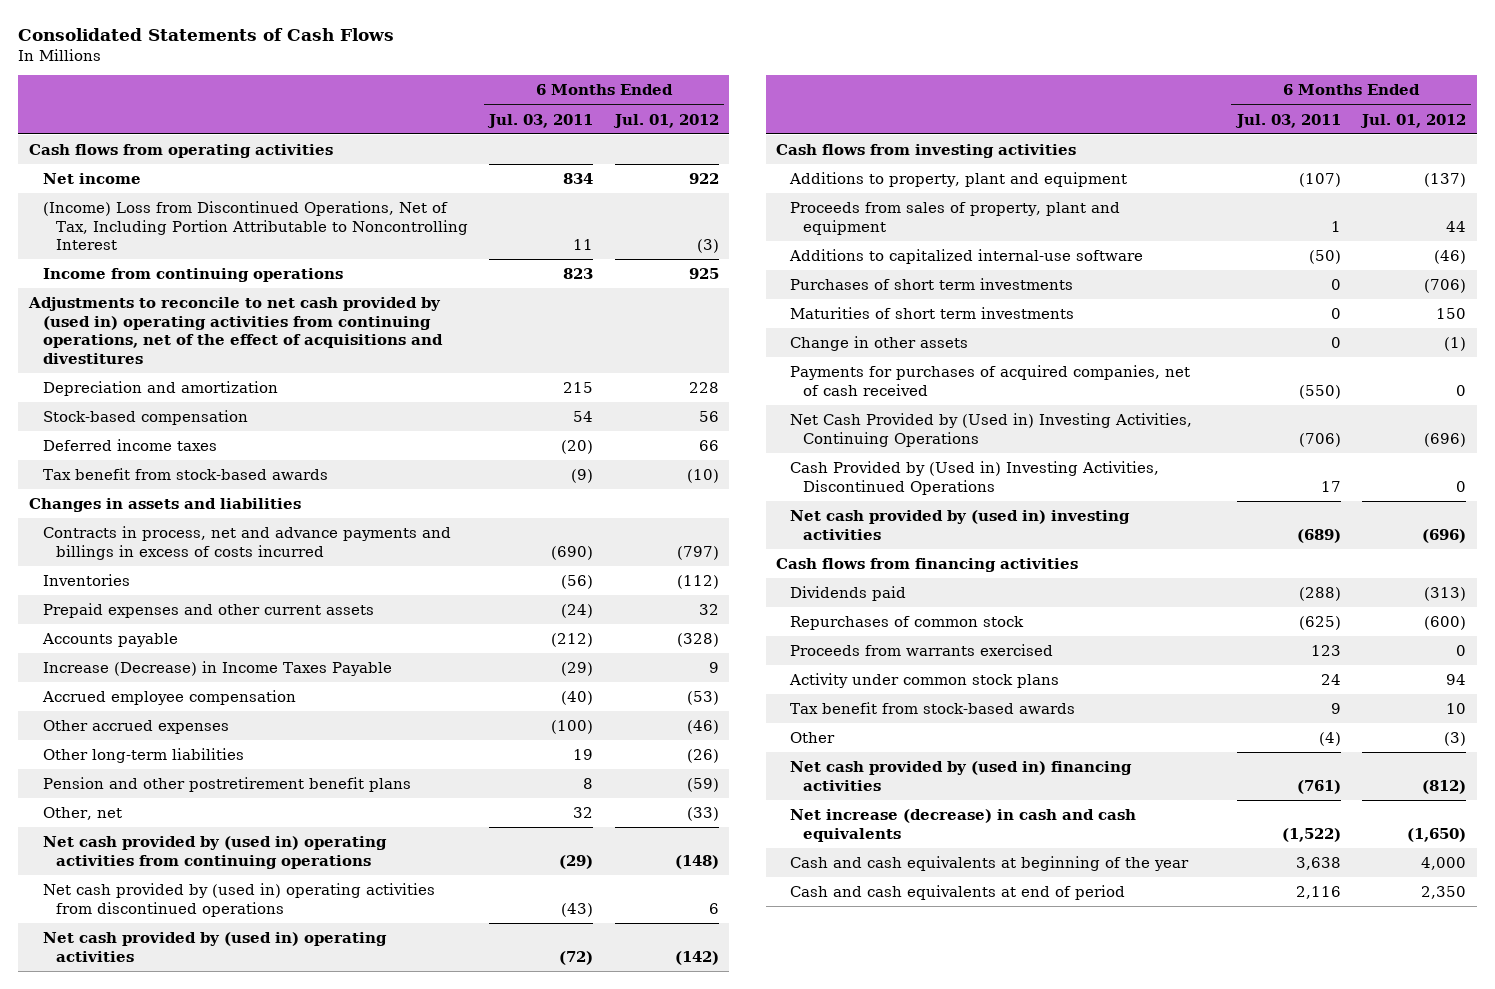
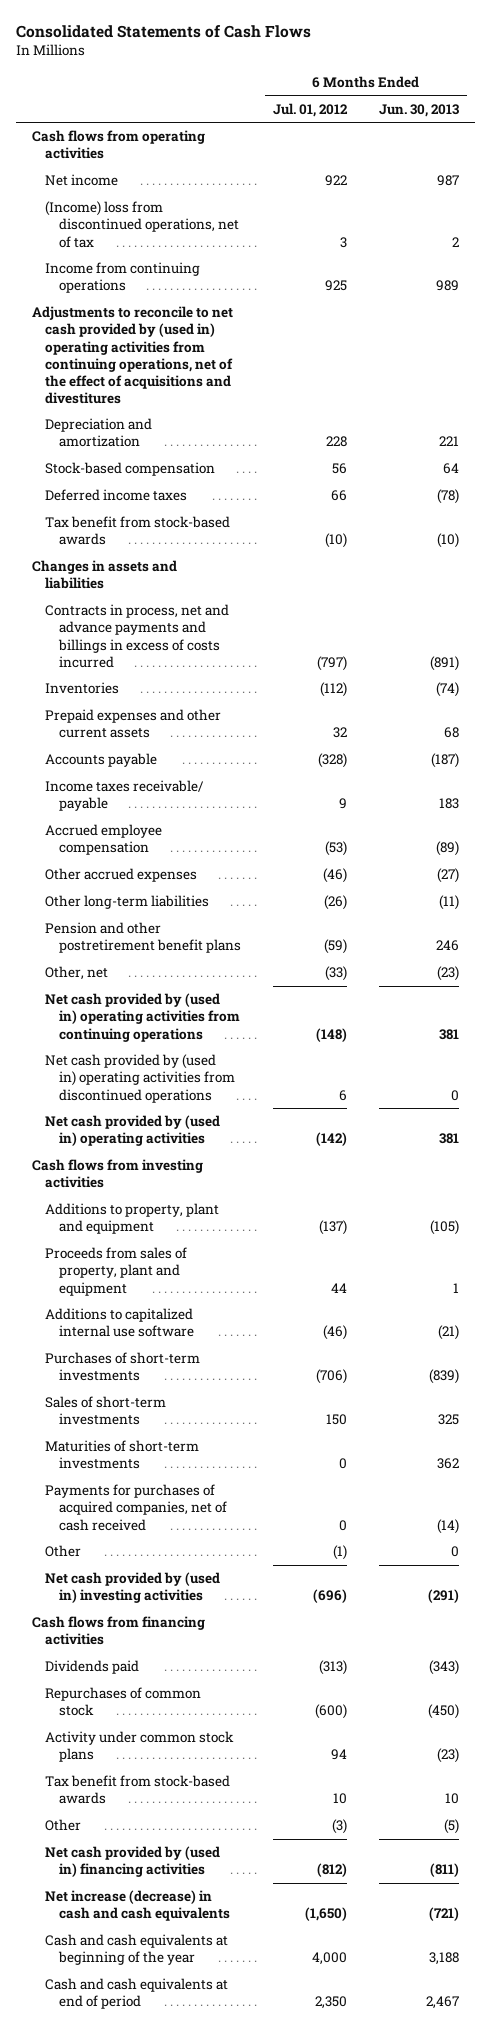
- | 6 Months Ended Jul. 03, 2011 | 6 Months Ended Jul. 01, 2012
+ | 6 Months Ended Jul. 01, 2012 | 6 Months Ended Jun. 30, 2013
- (Income) Loss from Discontinued Operations, Net of Tax, Including Portion Attributable to Noncontrolling Interest | 11 | (3)
+ (Income) loss from discontinued operations, net of tax | 3 | 2
- Increase (Decrease) in Income Taxes Payable | (29) | 9
+ Income taxes receivable/ payable | 9 | 183
- Additions to capitalized internal-use software | (50) | (46)
- Purchases of short term investments | 0 | (706)
- Maturities of short term investments | 0 | 150
- Change in other assets | 0 | (1)
+ Additions to capitalized internal use software | (46) | (21)
+ Purchases of short-term investments | (706) | (839)
+ Sales of short-term investments | 150 | 325
+ Maturities of short-term investments | 0 | 362
- Net Cash Provided by (Used in) Investing Activities, Continuing Operations | (706) | (696)
- Cash Provided by (Used in) Investing Activities, Discontinued Operations | 17 | 0
+ Other | (1) | 0
- Proceeds from warrants exercised | 123 | 0

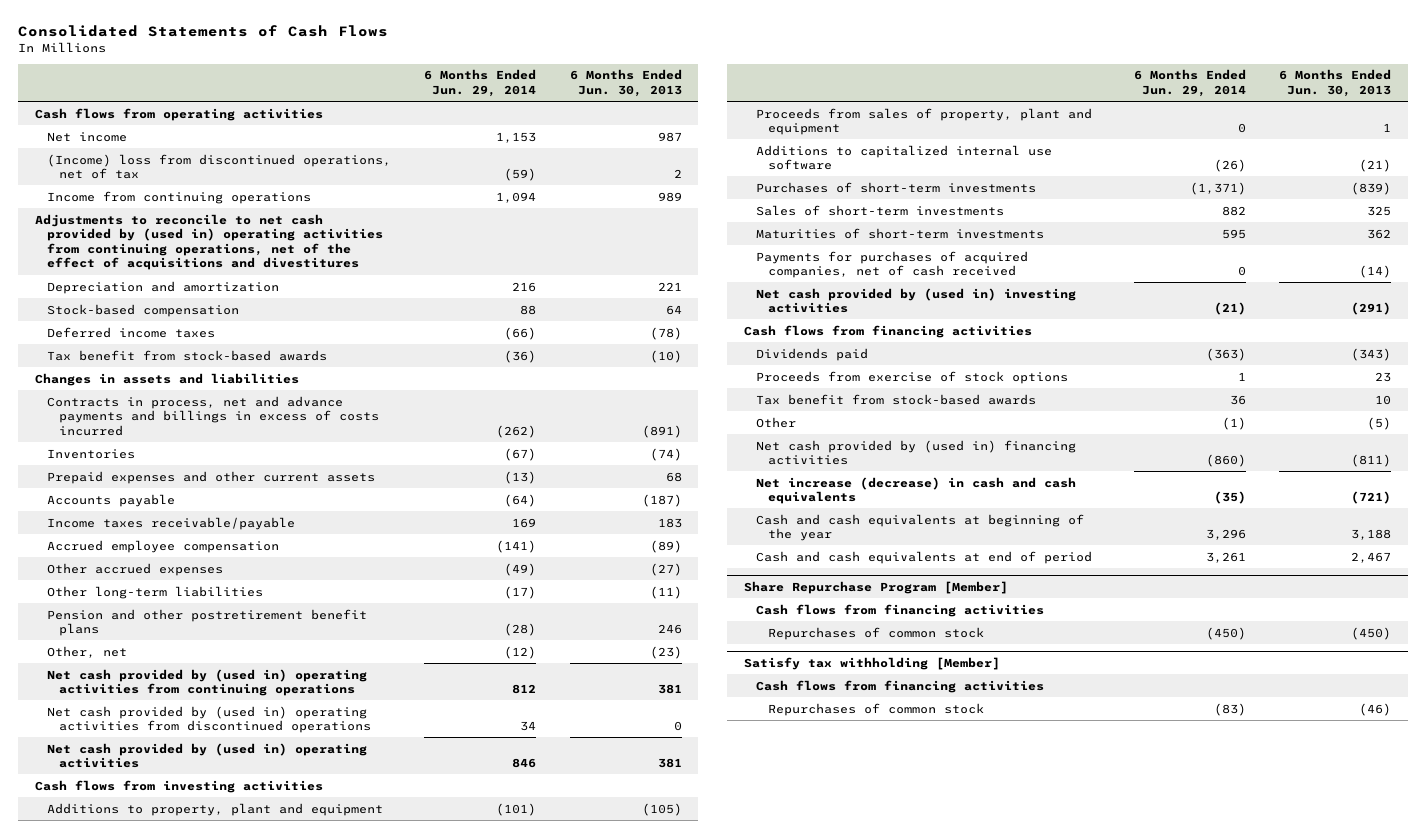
- | 6 Months Ended Jul. 01, 2012 | 6 Months Ended Jun. 30, 2013
+ | 6 Months Ended Jun. 29, 2014 | 6 Months Ended Jun. 30, 2013
- Income taxes receivable/ payable | 9 | 183
+ Income taxes receivable/payable | 169 | 183
- Other | (1) | 0
- Repurchases of common stock | (600) | (450)
- Activity under common stock plans | 94 | (23)
+ Proceeds from exercise of stock options | 1 | 23
+ Share Repurchase Program [Member]
+ Cash flows from financing activities
+ Repurchases of common stock | (450) | (450)
+ Satisfy tax withholding [Member]
+ Cash flows from financing activities
+ Repurchases of common stock | (83) | (46)

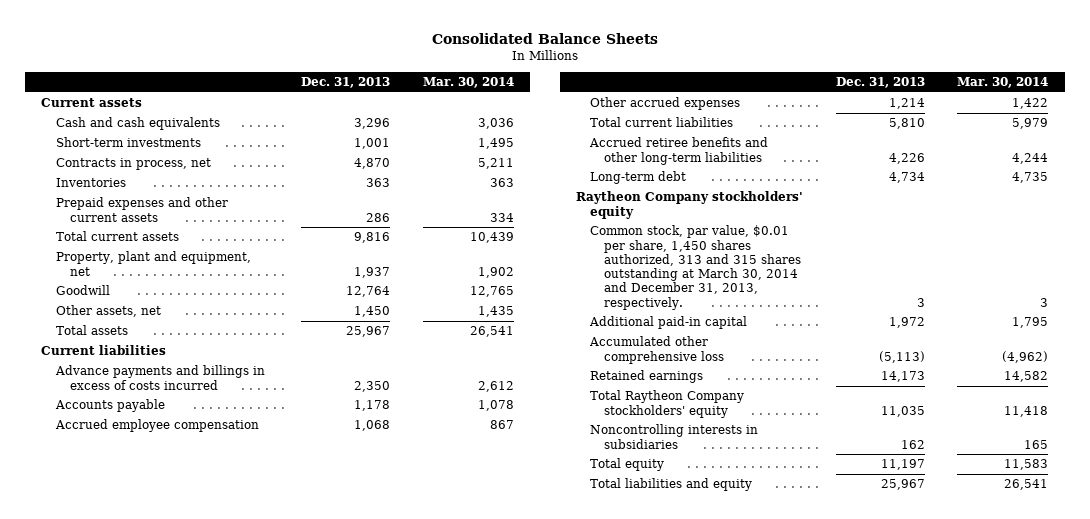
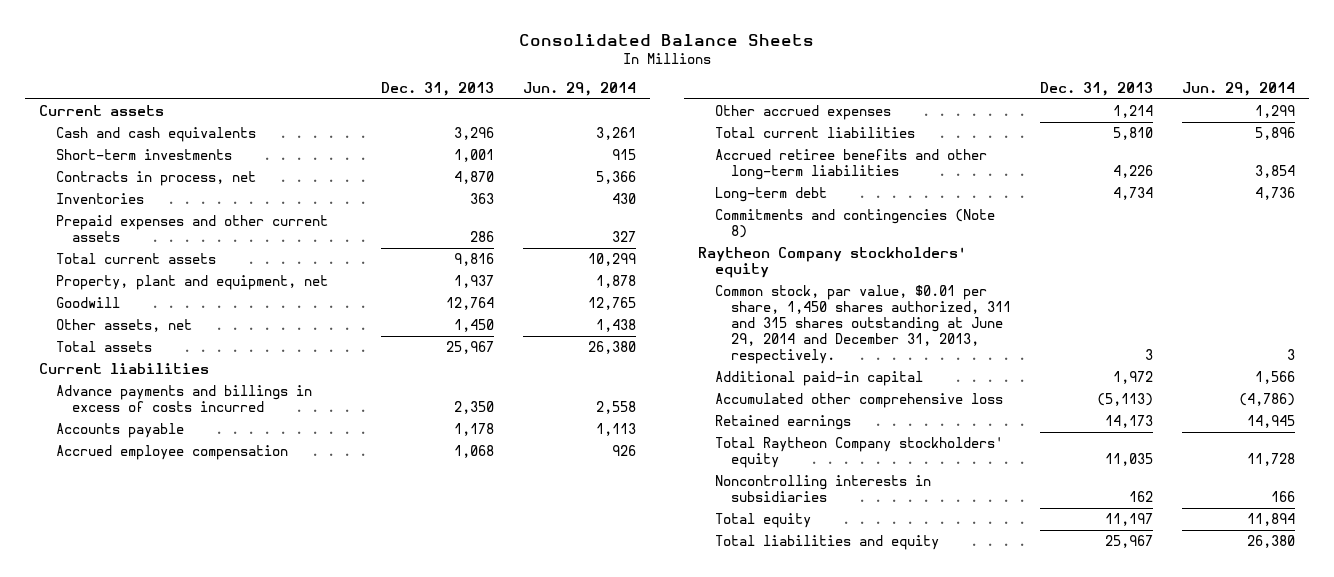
- | Dec. 31, 2013 | Mar. 30, 2014
+ | Dec. 31, 2013 | Jun. 29, 2014
+ Commitments and contingencies (Note 8)
- Common stock, par value, $0.01 per share, 1,450 shares authorized, 313 and 315 shares outstanding at March 30, 2014 and December 31, 2013, respectively. | 3 | 3
+ Common stock, par value, $0.01 per share, 1,450 shares authorized, 311 and 315 shares outstanding at June 29, 2014 and December 31, 2013, respectively. | 3 | 3

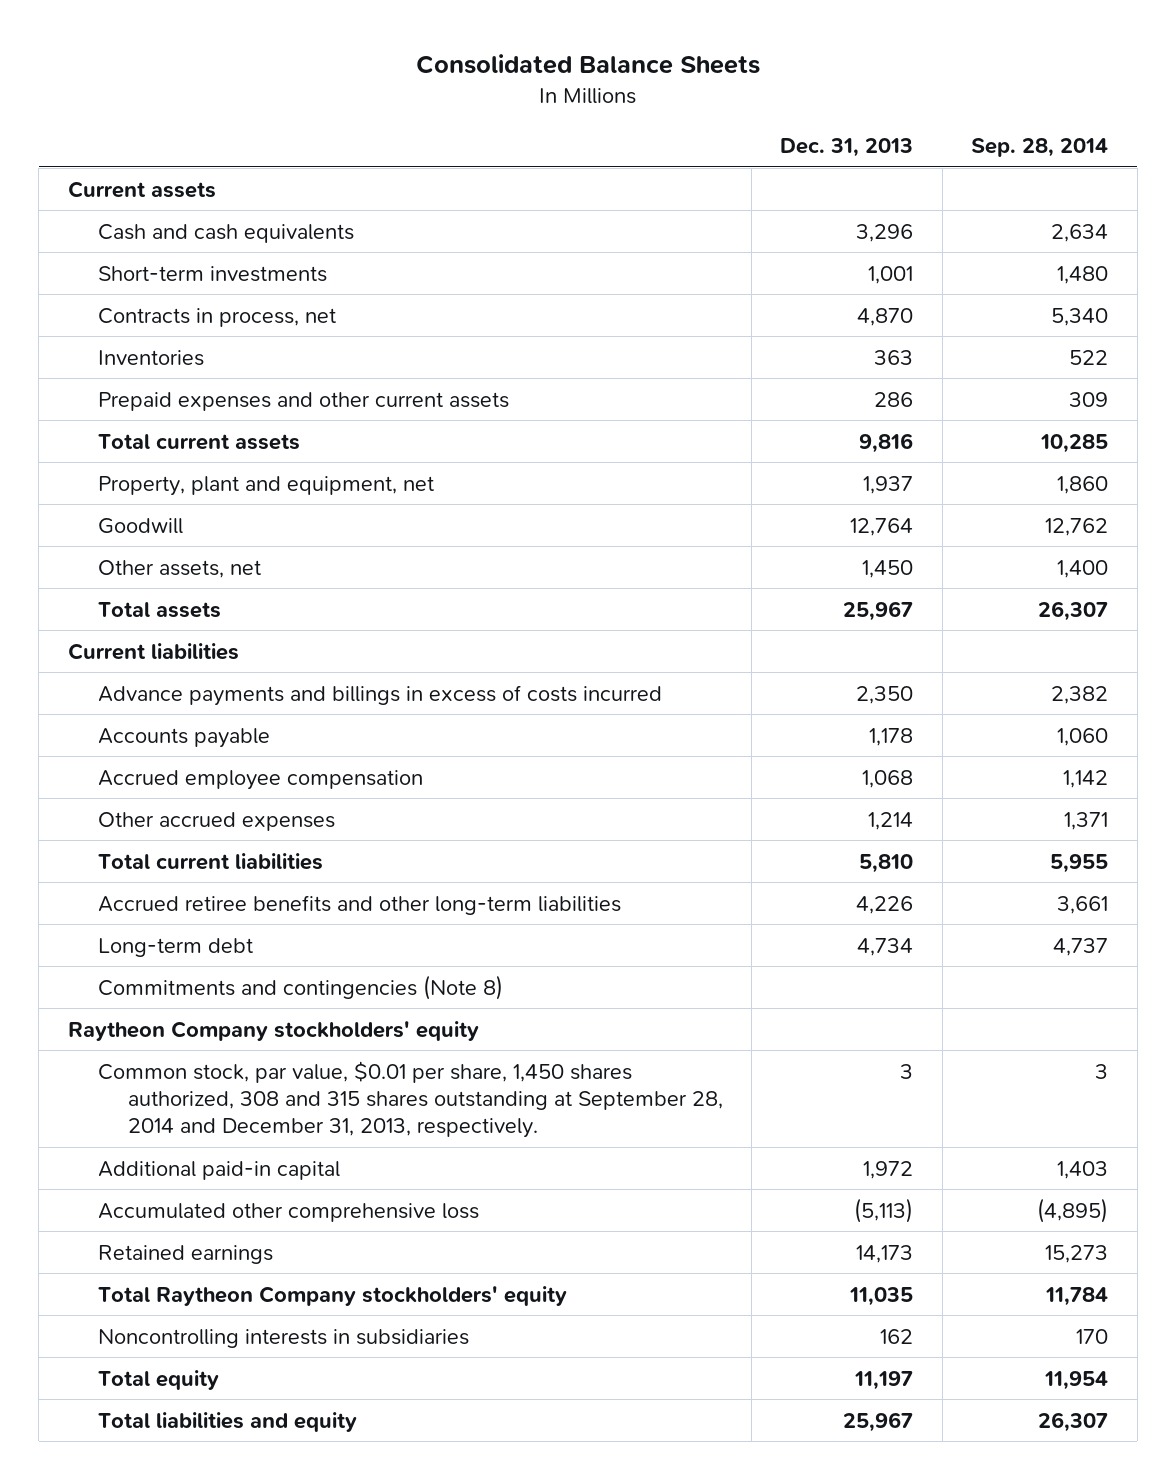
- | Dec. 31, 2013 | Jun. 29, 2014
+ | Dec. 31, 2013 | Sep. 28, 2014
- Common stock, par value, $0.01 per share, 1,450 shares authorized, 311 and 315 shares outstanding at June 29, 2014 and December 31, 2013, respectively. | 3 | 3
+ Common stock, par value, $0.01 per share, 1,450 shares authorized, 308 and 315 shares outstanding at September 28, 2014 and December 31, 2013, respectively. | 3 | 3

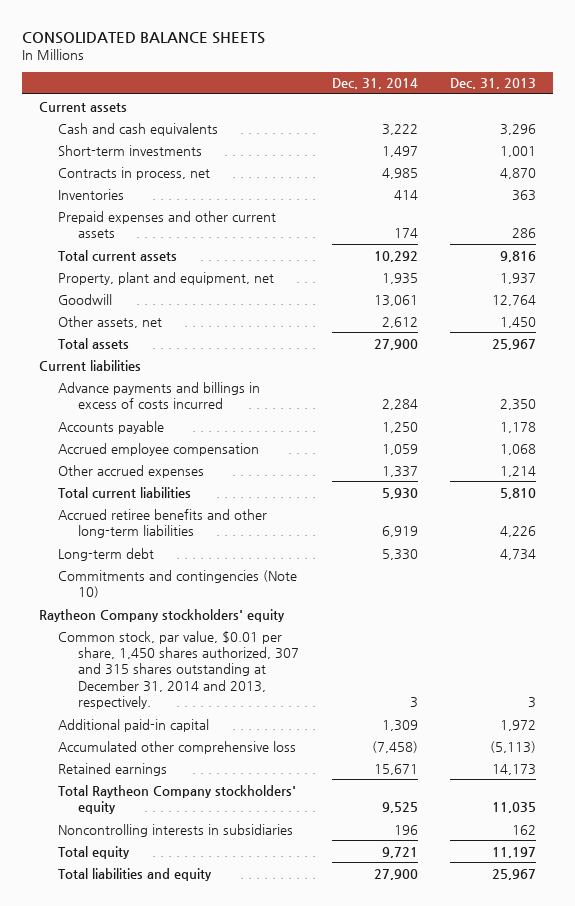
- Consolidated Balance Sheets
+ CONSOLIDATED BALANCE SHEETS
- | Dec. 31, 2013 | Sep. 28, 2014
+ | Dec. 31, 2014 | Dec. 31, 2013
- Commitments and contingencies (Note 8)
+ Commitments and contingencies (Note 10)
- Common stock, par value, $0.01 per share, 1,450 shares authorized, 308 and 315 shares outstanding at September 28, 2014 and December 31, 2013, respectively. | 3 | 3
+ Common stock, par value, $0.01 per share, 1,450 shares authorized, 307 and 315 shares outstanding at December 31, 2014 and 2013, respectively. | 3 | 3

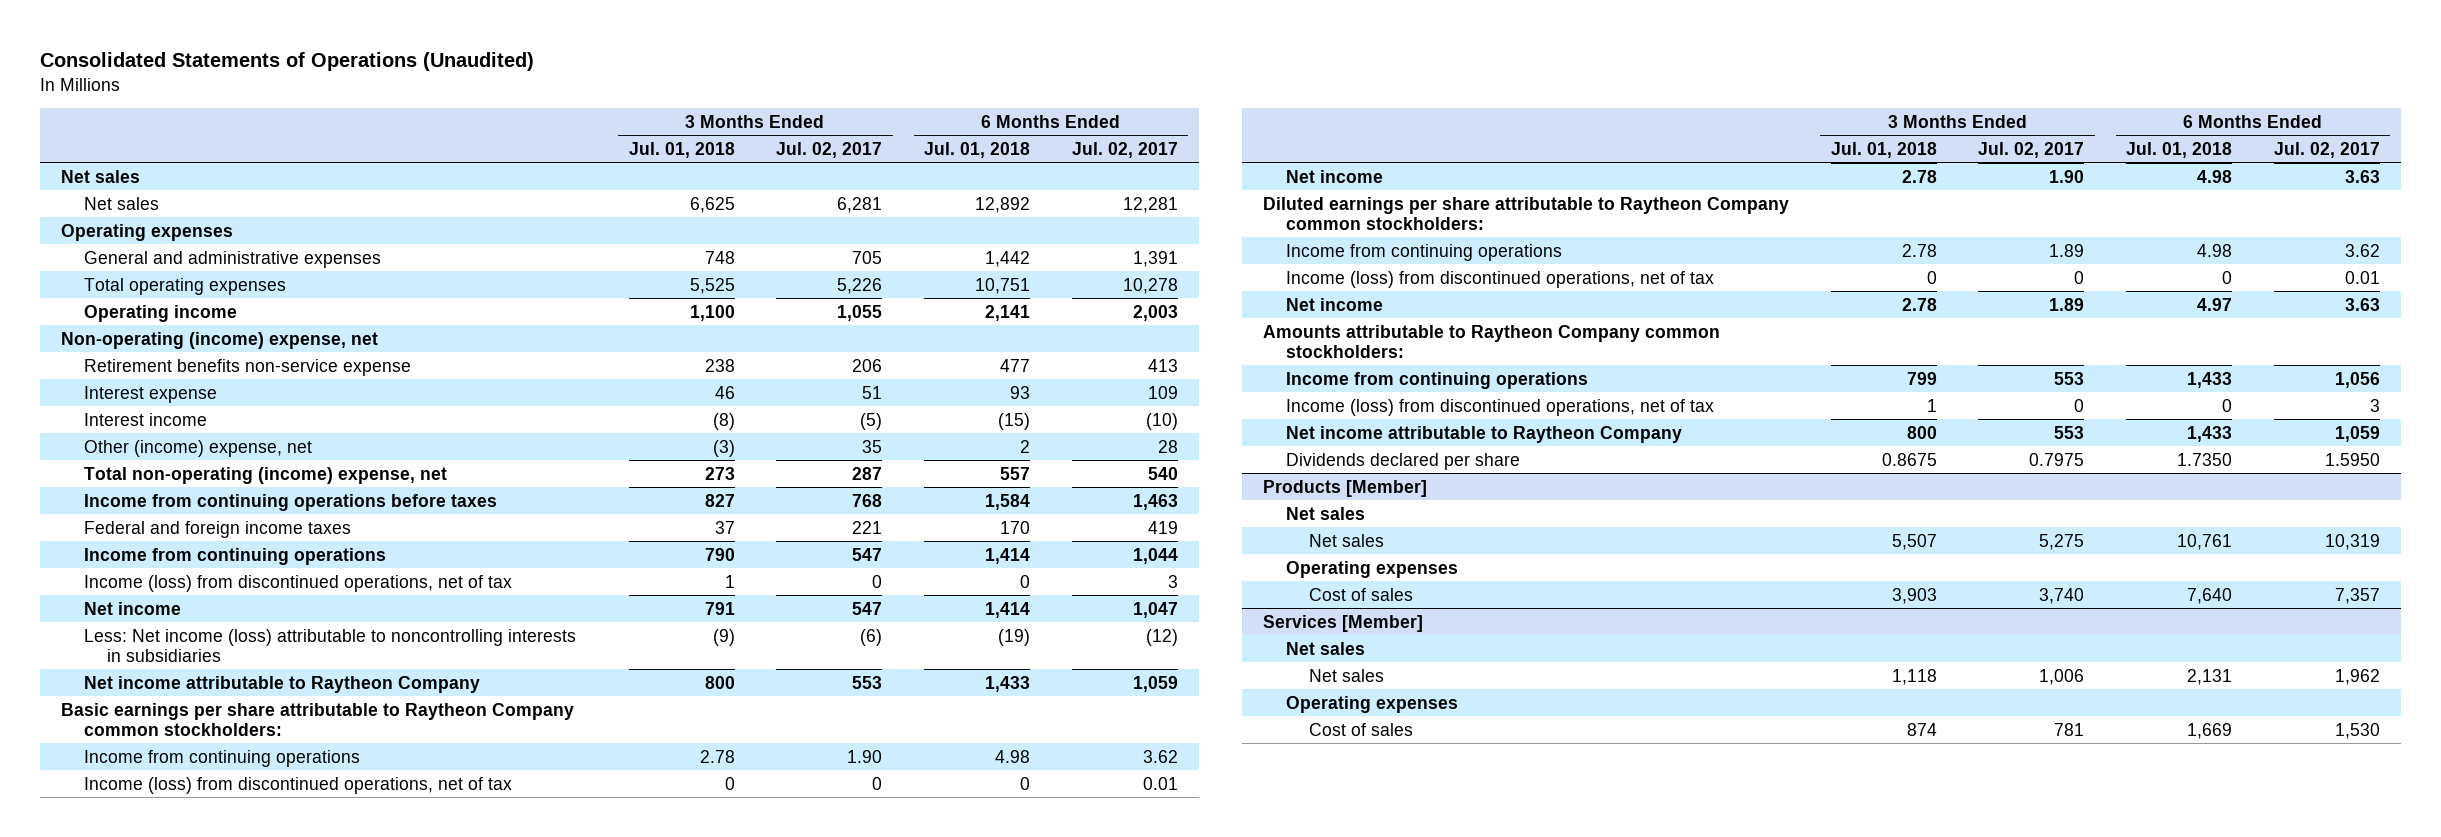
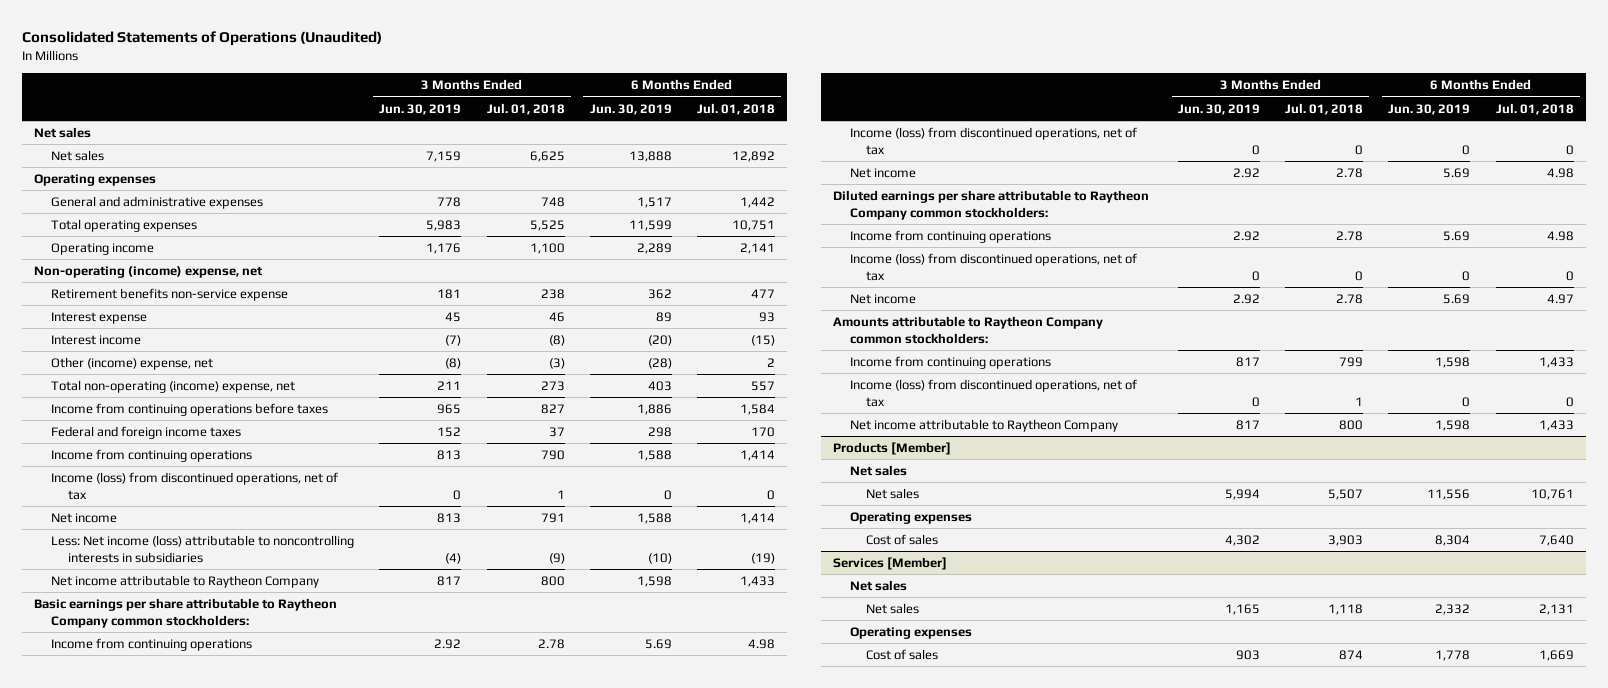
- | 3 Months Ended Jul. 01, 2018 | 3 Months Ended Jul. 02, 2017 | 6 Months Ended Jul. 01, 2018 | 6 Months Ended Jul. 02, 2017
+ | 3 Months Ended Jun. 30, 2019 | 3 Months Ended Jul. 01, 2018 | 6 Months Ended Jun. 30, 2019 | 6 Months Ended Jul. 01, 2018
- Dividends declared per share | 0.8675 | 0.7975 | 1.7350 | 1.5950

